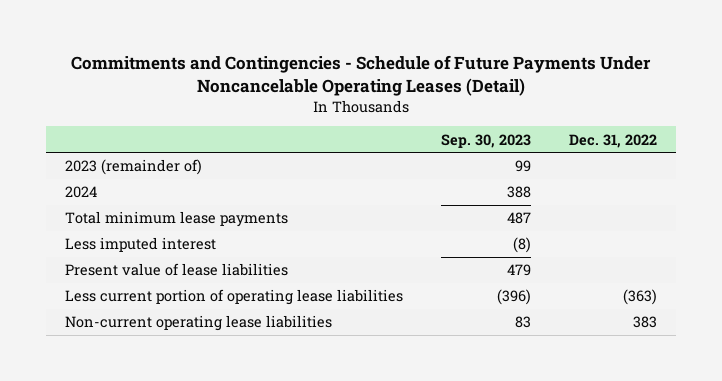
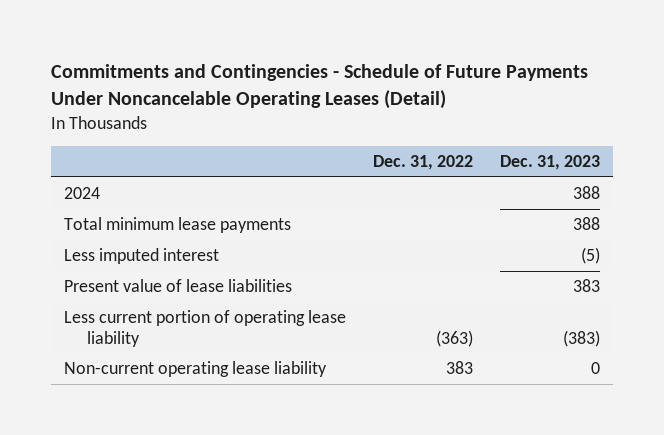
- | Sep. 30, 2023 | Dec. 31, 2022
+ | Dec. 31, 2022 | Dec. 31, 2023
- 2023 (remainder of) | 99 |
- Less current portion of operating lease liabilities | (396) | (363)
- Non-current operating lease liabilities | 83 | 383
+ Less current portion of operating lease liability | (363) | (383)
+ Non-current operating lease liability | 383 | 0

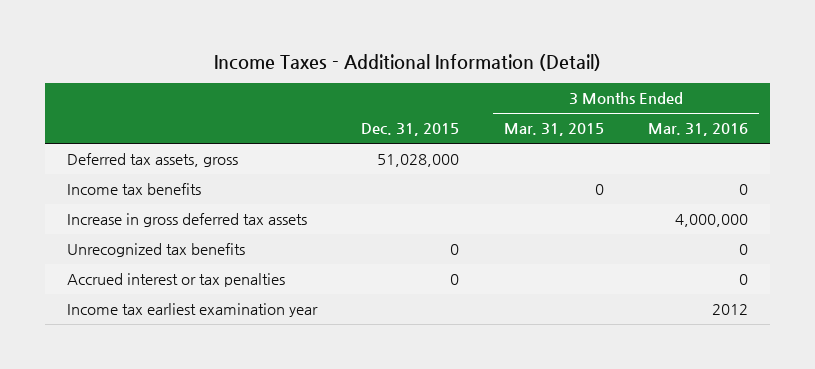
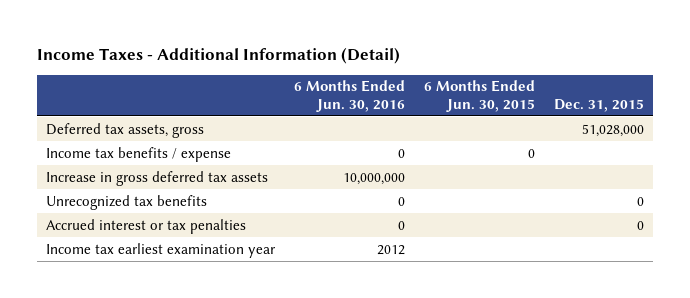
- | Dec. 31, 2015 | 3 Months Ended Mar. 31, 2015 | 3 Months Ended Mar. 31, 2016
+ | 6 Months Ended Jun. 30, 2016 | 6 Months Ended Jun. 30, 2015 | Dec. 31, 2015
- Income tax benefits | | 0 | 0
+ Income tax benefits / expense | 0 | 0 |

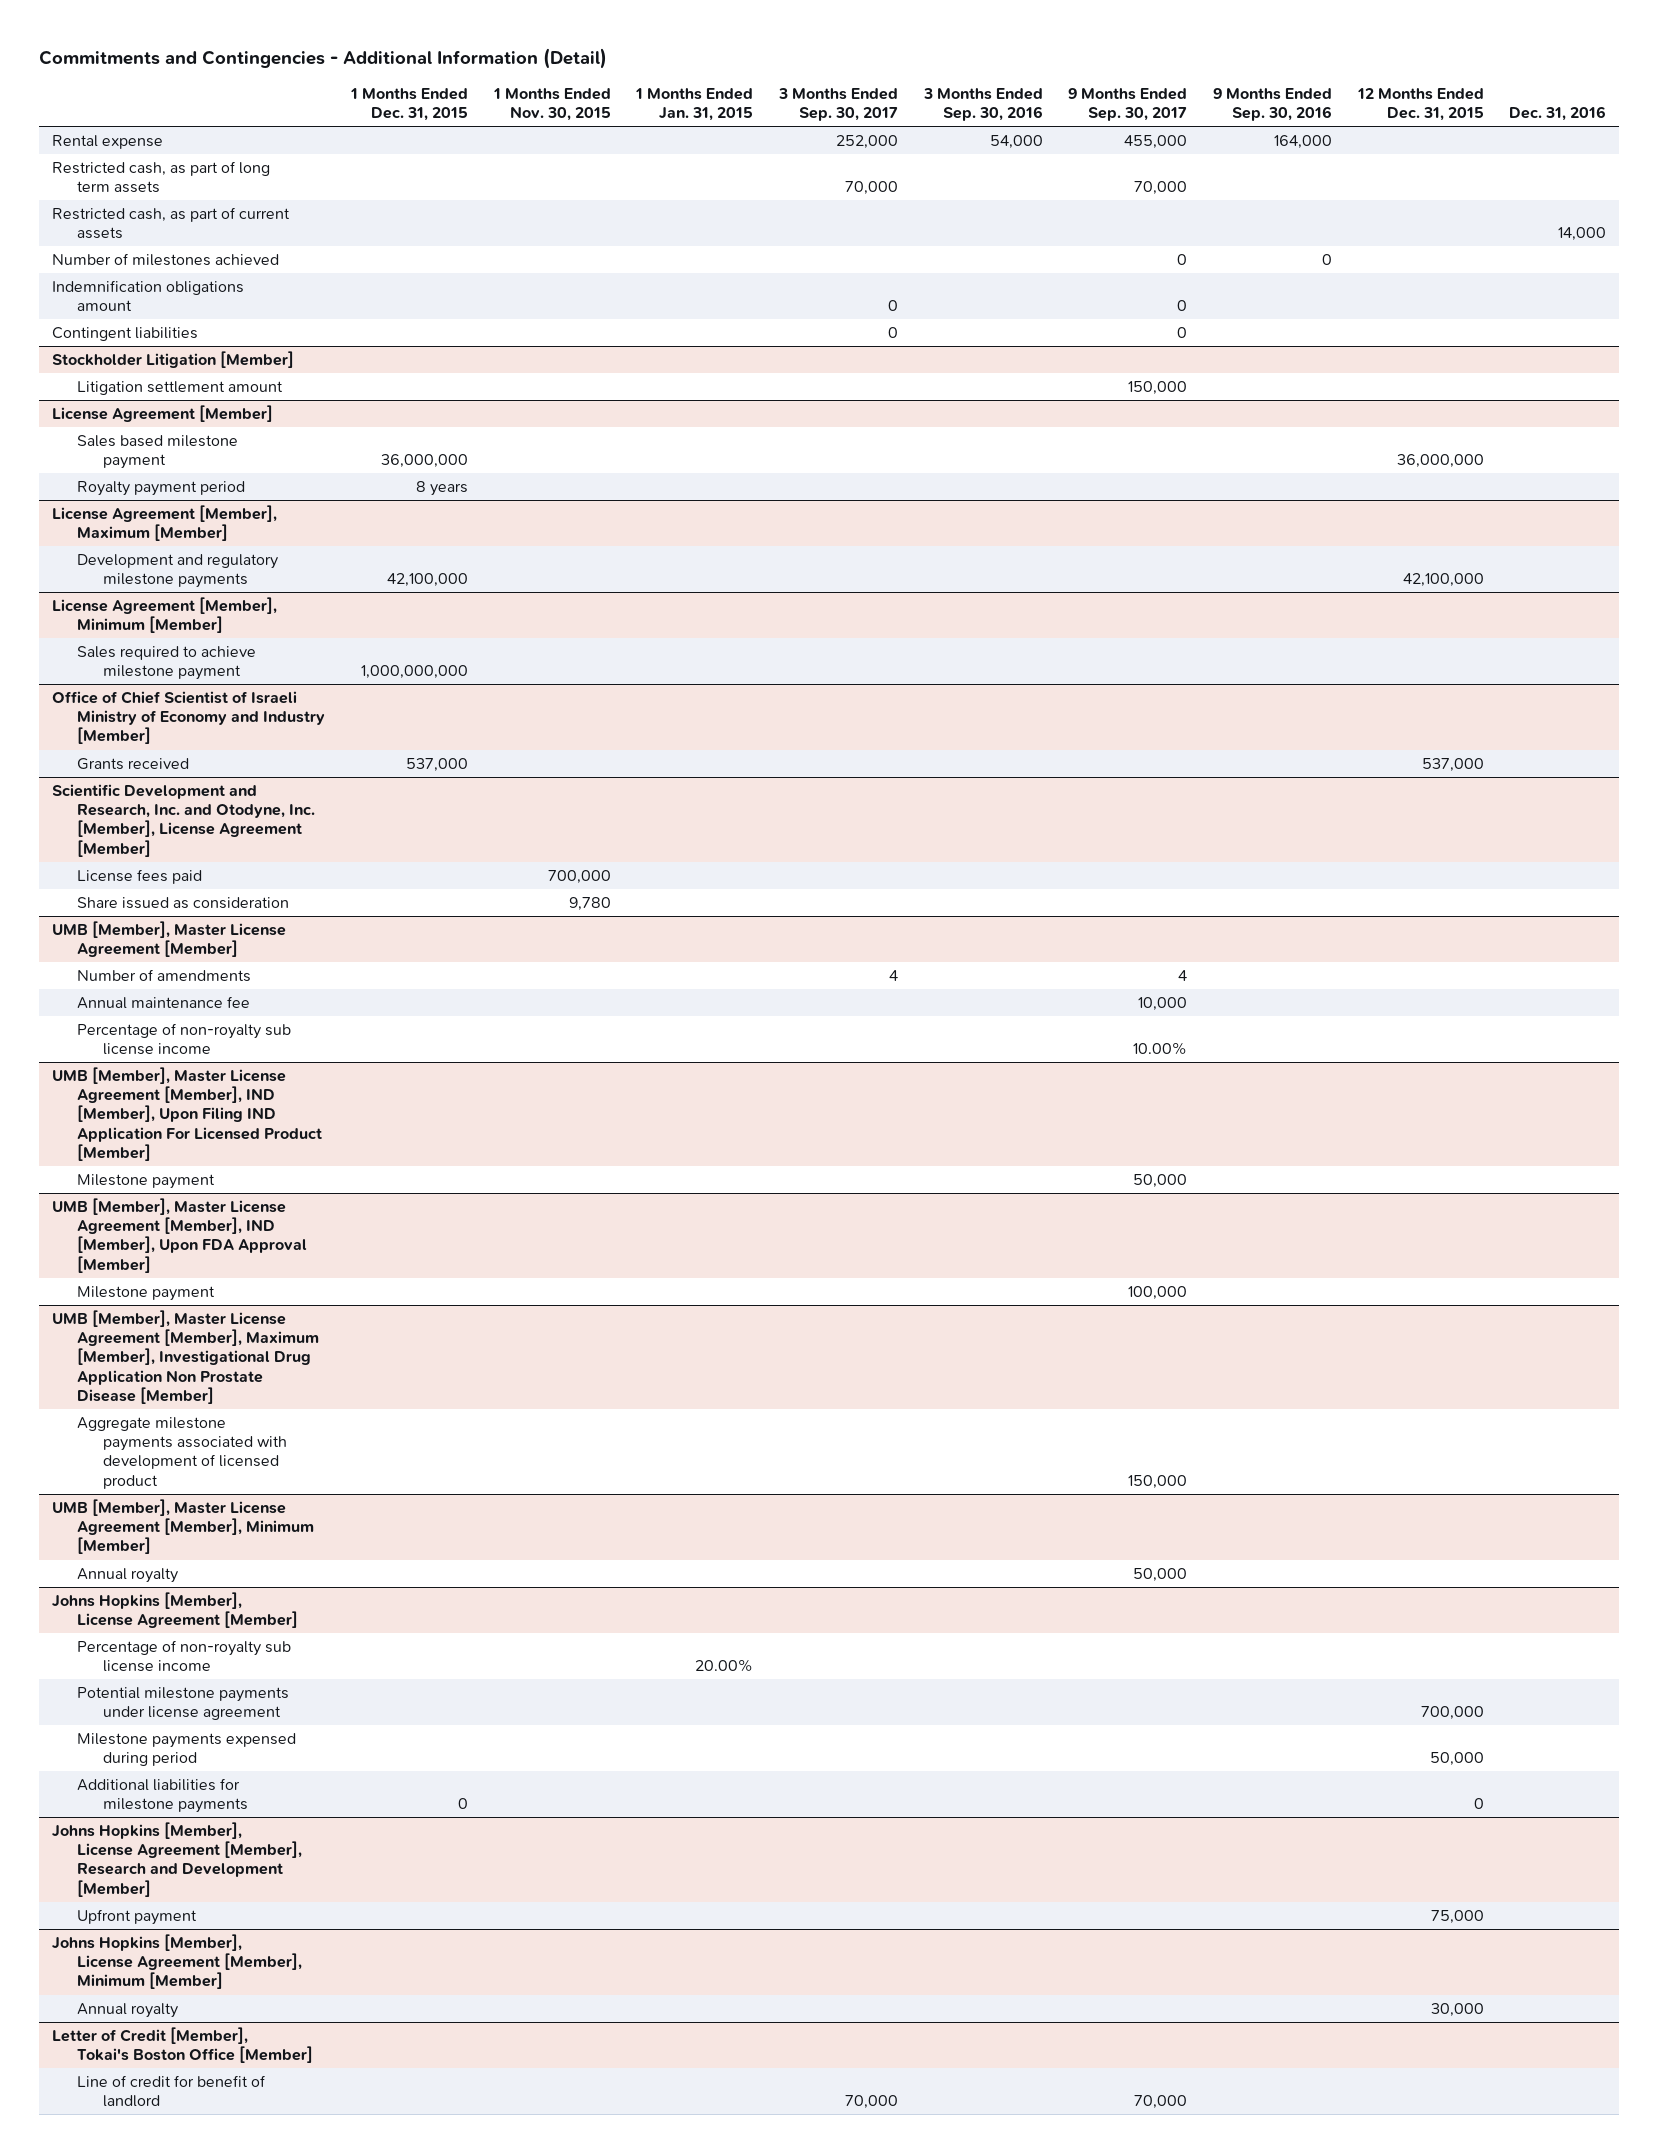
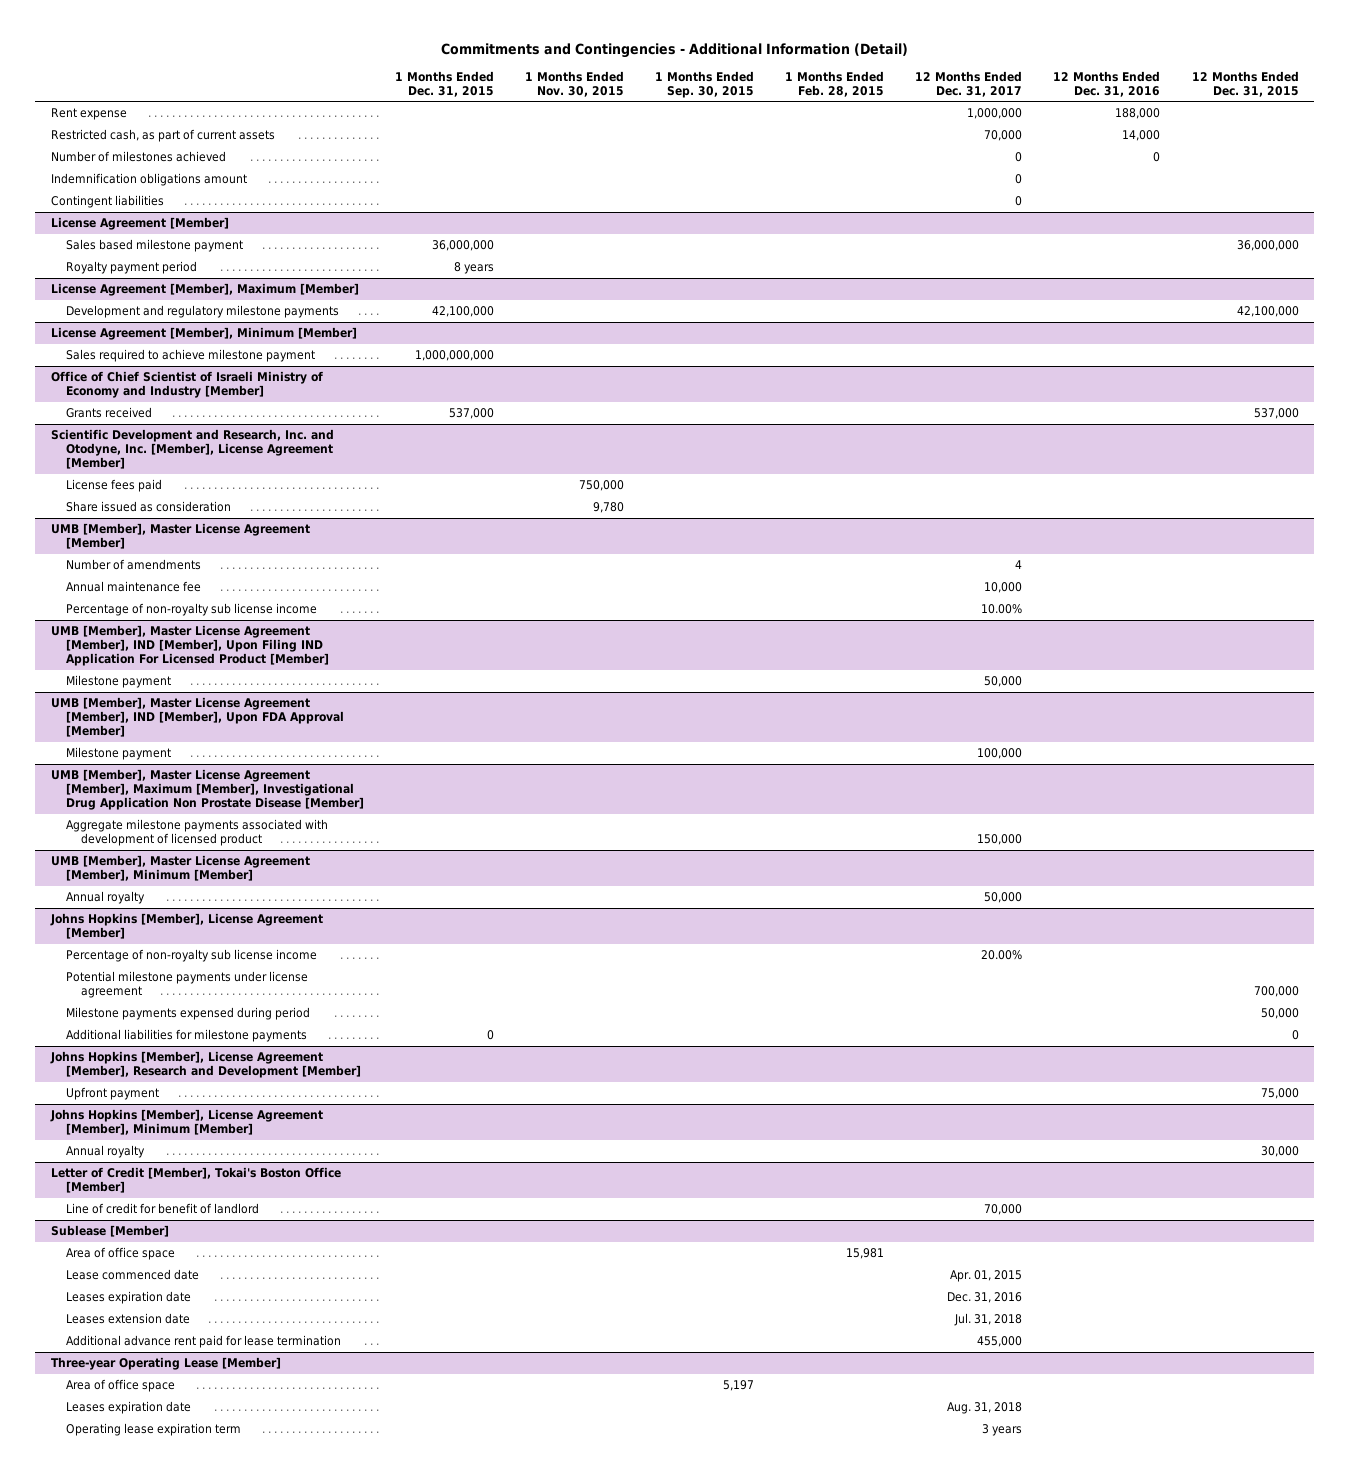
- | 1 Months Ended Dec. 31, 2015 | 1 Months Ended Nov. 30, 2015 | 1 Months Ended Jan. 31, 2015 | 3 Months Ended Sep. 30, 2017 | 3 Months Ended Sep. 30, 2016 | 9 Months Ended Sep. 30, 2017 | 9 Months Ended Sep. 30, 2016 | 12 Months Ended Dec. 31, 2015 | Dec. 31, 2016
+ | 1 Months Ended Dec. 31, 2015 | 1 Months Ended Nov. 30, 2015 | 1 Months Ended Sep. 30, 2015 | 1 Months Ended Feb. 28, 2015 | 12 Months Ended Dec. 31, 2017 | 12 Months Ended Dec. 31, 2016 | 12 Months Ended Dec. 31, 2015
- Rental expense | | | | 252,000 | 54,000 | 455,000 | 164,000 | |
- Restricted cash, as part of long term assets | | | | 70,000 | | 70,000 | | |
+ Rent expense | | | | | 1,000,000 | 188,000 |
- Stockholder Litigation [Member]
- Litigation settlement amount | | | | | | 150,000 | | |
@ Scientific Development and Research, Inc. and Otodyne, Inc. [Member], License Agreement [Member]
- License fees paid | | 700,000 | | | | | | |
+ License fees paid | | 750,000 | | | | |
+ Sublease [Member]
+ Area of office space | | | | 15,981 | | |
+ Lease commenced date | | | | | Apr. 01, 2015 | |
+ Leases expiration date | | | | | Dec. 31, 2016 | |
+ Leases extension date | | | | | Jul. 31, 2018 | |
+ Additional advance rent paid for lease termination | | | | | 455,000 | |
+ Three-year Operating Lease [Member]
+ Area of office space | | | 5,197 | | | |
+ Leases expiration date | | | | | Aug. 31, 2018 | |
+ Operating lease expiration term | | | | | 3 years | |

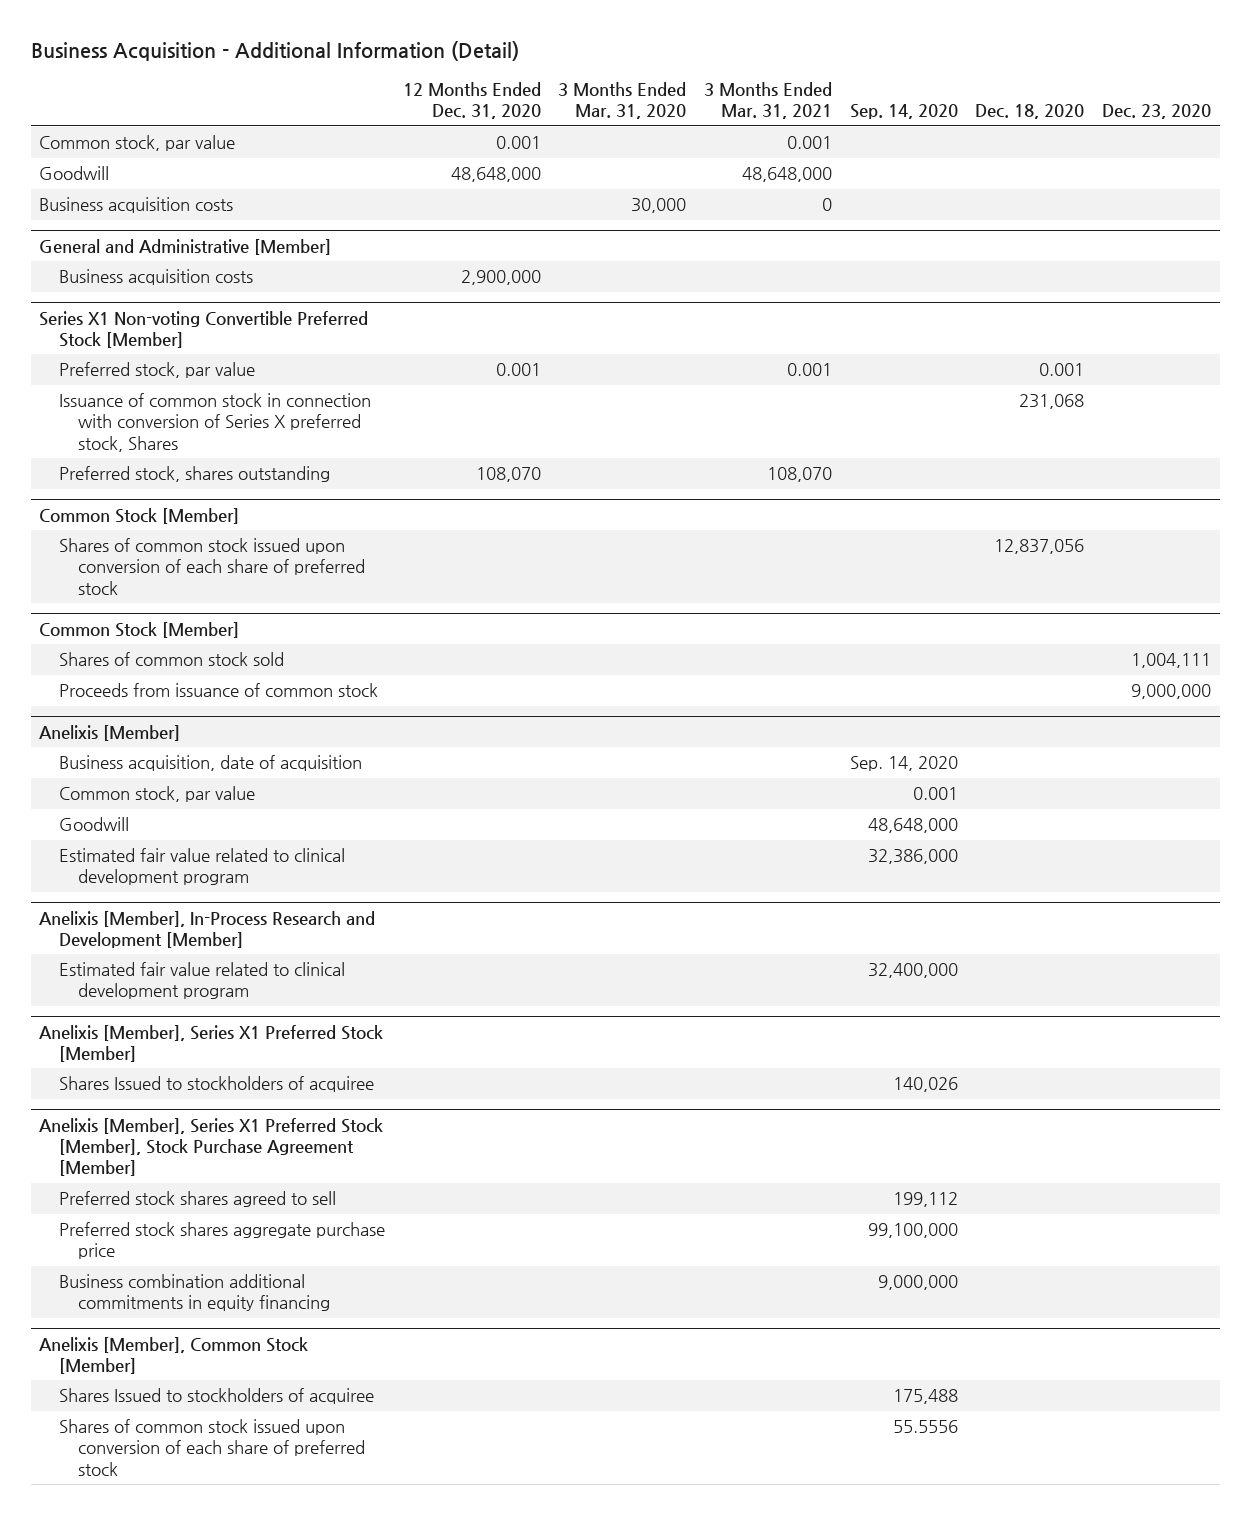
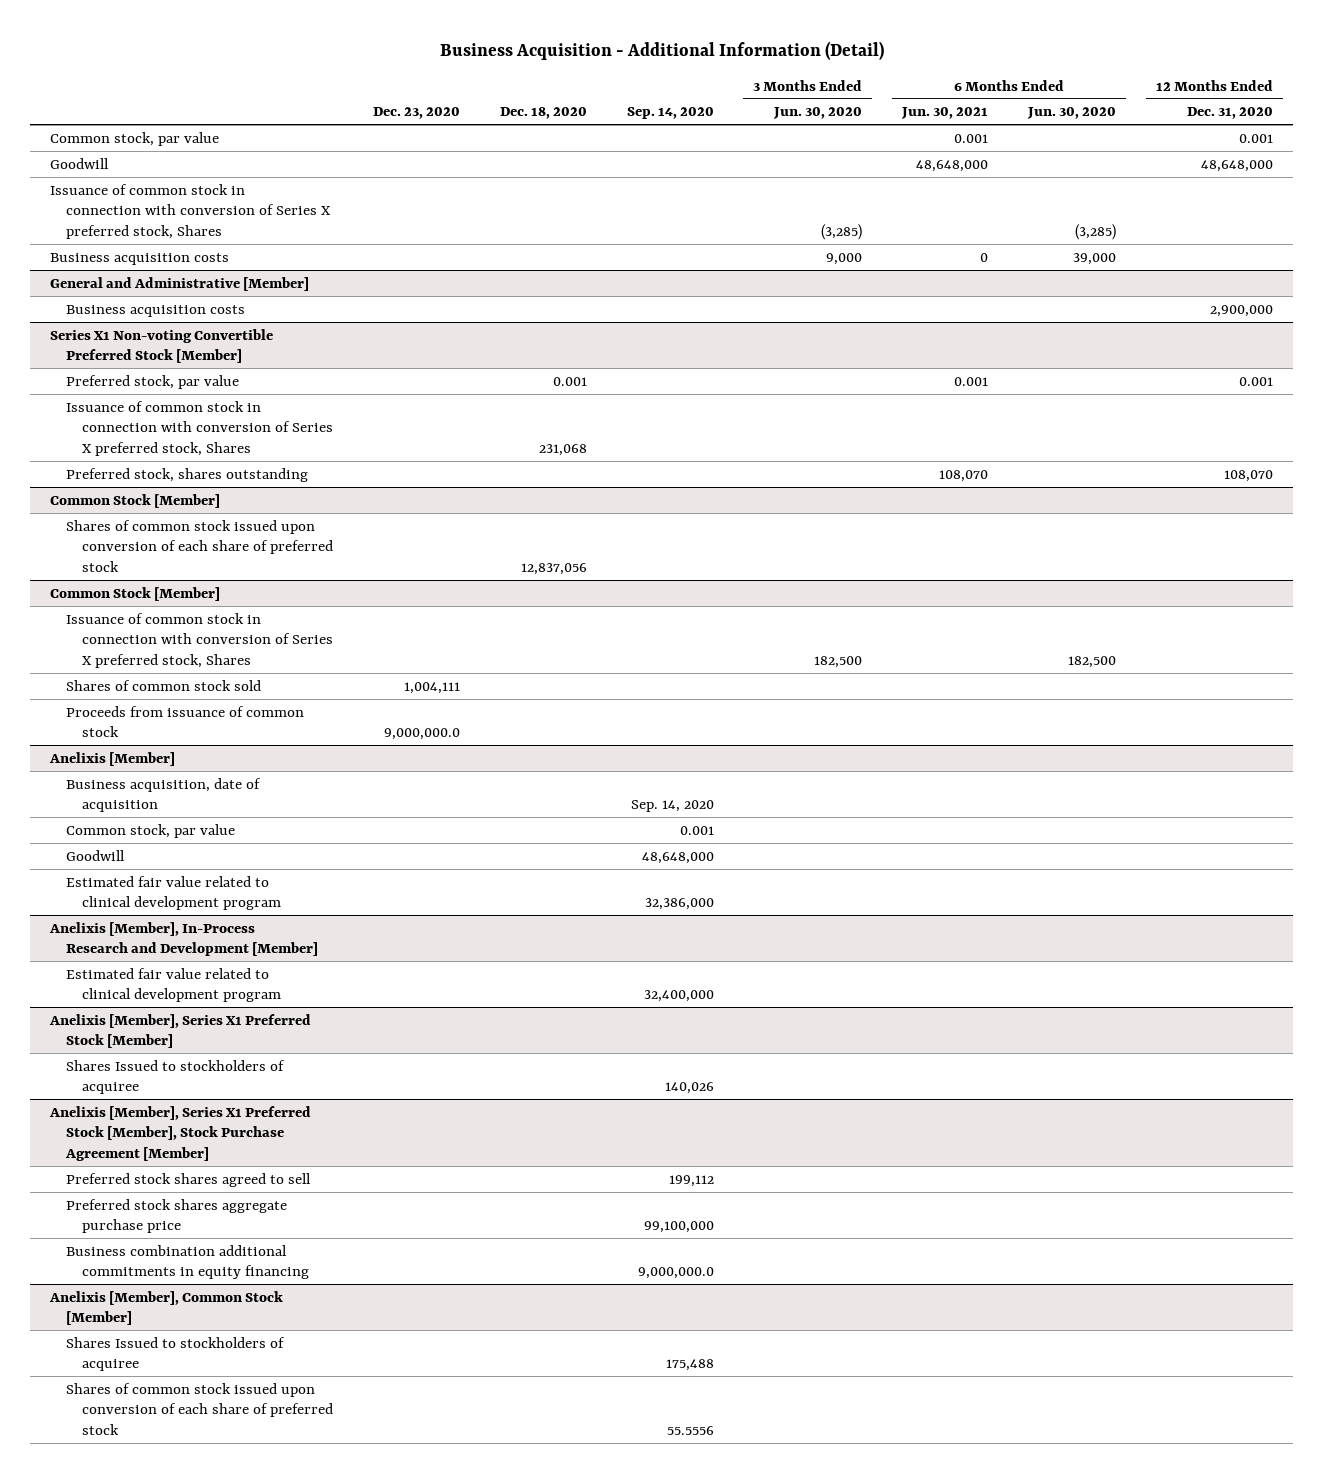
- | 12 Months Ended Dec. 31, 2020 | 3 Months Ended Mar. 31, 2020 | 3 Months Ended Mar. 31, 2021 | Sep. 14, 2020 | Dec. 18, 2020 | Dec. 23, 2020
+ | Dec. 23, 2020 | Dec. 18, 2020 | Sep. 14, 2020 | 3 Months Ended Jun. 30, 2020 | 6 Months Ended Jun. 30, 2021 | 6 Months Ended Jun. 30, 2020 | 12 Months Ended Dec. 31, 2020
+ Issuance of common stock in connection with conversion of Series X preferred stock, Shares | | | | (3,285) | | (3,285) |
@ Common Stock [Member]
+ Issuance of common stock in connection with conversion of Series X preferred stock, Shares | | | | 182,500 | | 182,500 |
- Proceeds from issuance of common stock | | | | | | 9,000,000
+ Proceeds from issuance of common stock | 9,000,000.0 | | | | | |
@ Anelixis [Member], Series X1 Preferred Stock [Member], Stock Purchase Agreement [Member]
- Business combination additional commitments in equity financing | | | | 9,000,000 | |
+ Business combination additional commitments in equity financing | | | 9,000,000.0 | | | |

